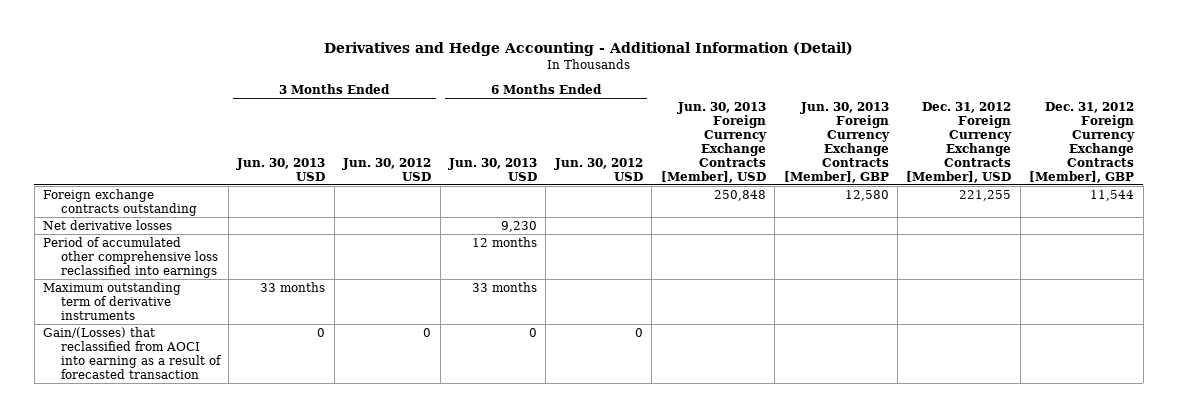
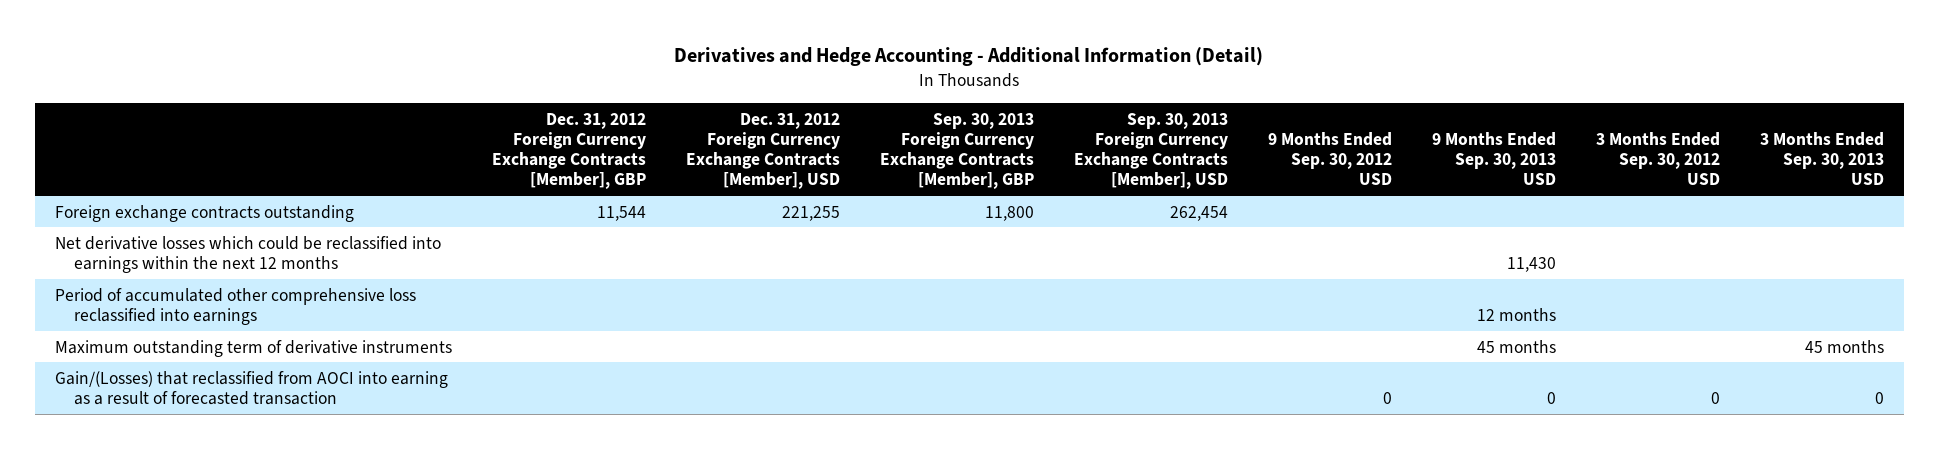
- | 3 Months Ended Jun. 30, 2013 USD | 3 Months Ended Jun. 30, 2012 USD | 6 Months Ended Jun. 30, 2013 USD | 6 Months Ended Jun. 30, 2012 USD | Jun. 30, 2013 Foreign Currency Exchange Contracts [Member], USD | Jun. 30, 2013 Foreign Currency Exchange Contracts [Member], GBP | Dec. 31, 2012 Foreign Currency Exchange Contracts [Member], USD | Dec. 31, 2012 Foreign Currency Exchange Contracts [Member], GBP
+ | Dec. 31, 2012 Foreign Currency Exchange Contracts [Member], GBP | Dec. 31, 2012 Foreign Currency Exchange Contracts [Member], USD | Sep. 30, 2013 Foreign Currency Exchange Contracts [Member], GBP | Sep. 30, 2013 Foreign Currency Exchange Contracts [Member], USD | 9 Months Ended Sep. 30, 2012 USD | 9 Months Ended Sep. 30, 2013 USD | 3 Months Ended Sep. 30, 2012 USD | 3 Months Ended Sep. 30, 2013 USD
- Net derivative losses | | | 9,230 | | | | |
+ Net derivative losses which could be reclassified into earnings within the next 12 months | | | | | | 11,430 | |

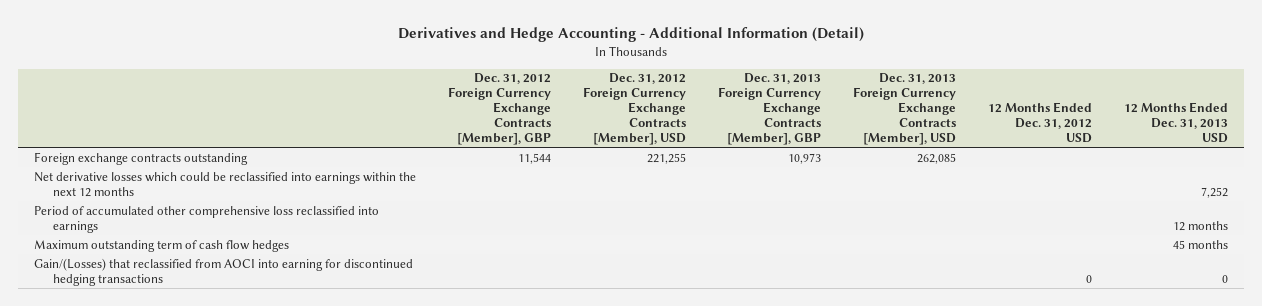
- | Dec. 31, 2012 Foreign Currency Exchange Contracts [Member], GBP | Dec. 31, 2012 Foreign Currency Exchange Contracts [Member], USD | Sep. 30, 2013 Foreign Currency Exchange Contracts [Member], GBP | Sep. 30, 2013 Foreign Currency Exchange Contracts [Member], USD | 9 Months Ended Sep. 30, 2012 USD | 9 Months Ended Sep. 30, 2013 USD | 3 Months Ended Sep. 30, 2012 USD | 3 Months Ended Sep. 30, 2013 USD
+ | Dec. 31, 2012 Foreign Currency Exchange Contracts [Member], GBP | Dec. 31, 2012 Foreign Currency Exchange Contracts [Member], USD | Dec. 31, 2013 Foreign Currency Exchange Contracts [Member], GBP | Dec. 31, 2013 Foreign Currency Exchange Contracts [Member], USD | 12 Months Ended Dec. 31, 2012 USD | 12 Months Ended Dec. 31, 2013 USD
- Maximum outstanding term of derivative instruments | | | | | | 45 months | | 45 months
- Gain/(Losses) that reclassified from AOCI into earning as a result of forecasted transaction | | | | | 0 | 0 | 0 | 0
+ Maximum outstanding term of cash flow hedges | | | | | | 45 months
+ Gain/(Losses) that reclassified from AOCI into earning for discontinued hedging transactions | | | | | 0 | 0

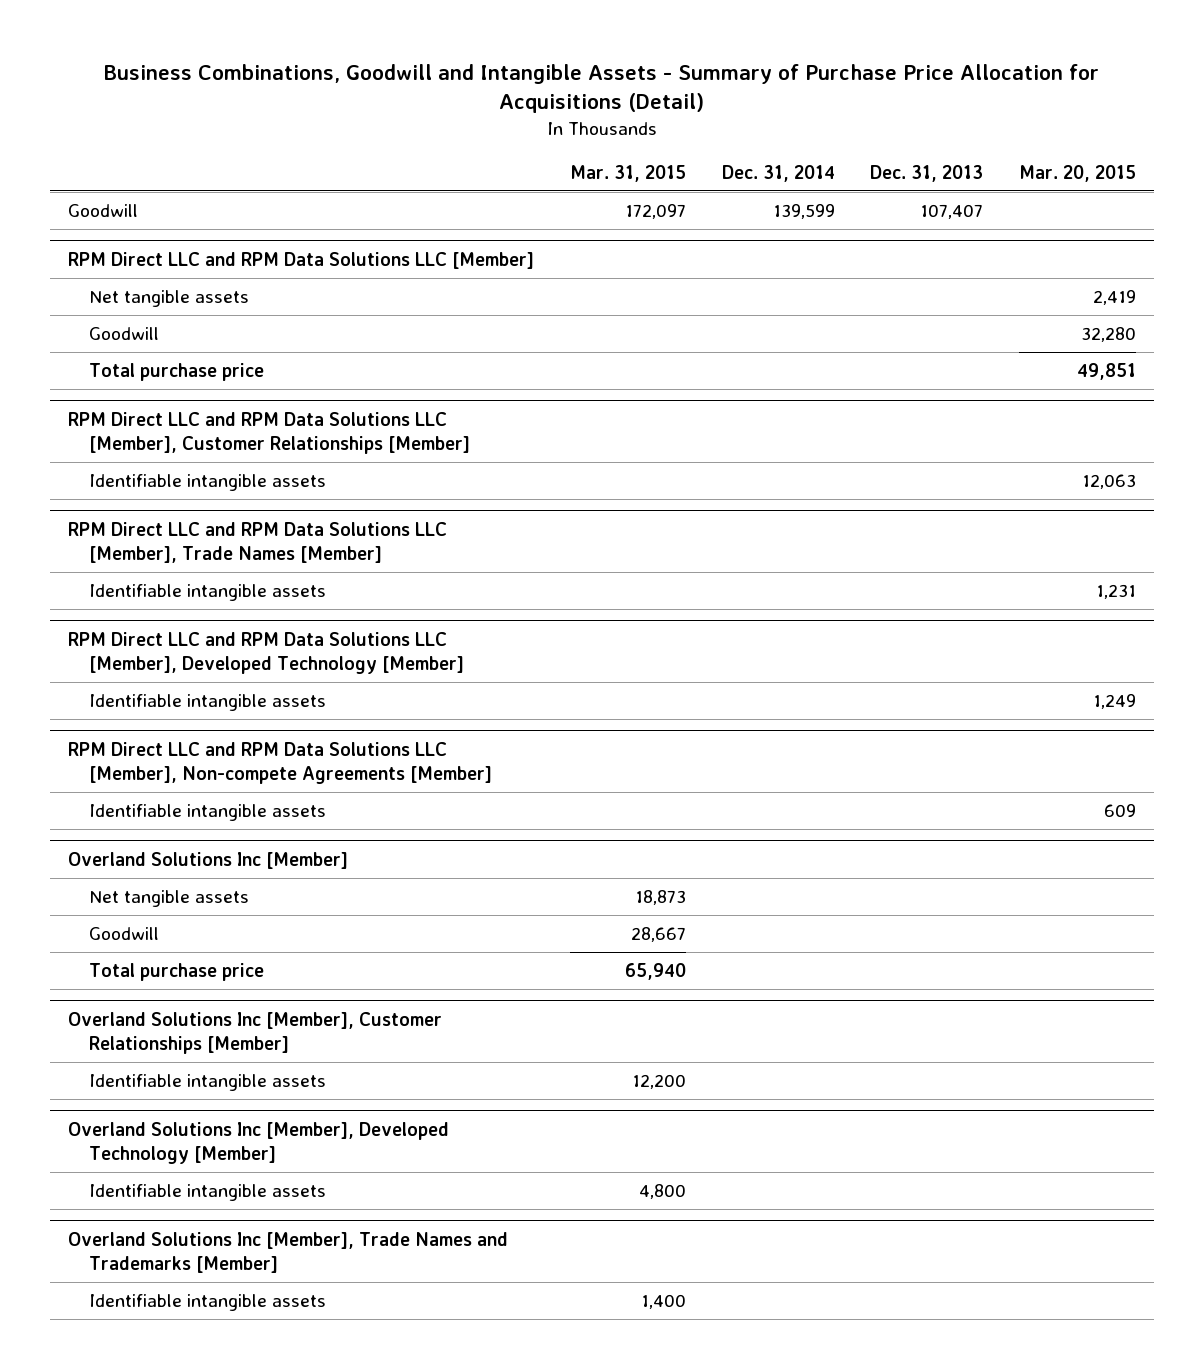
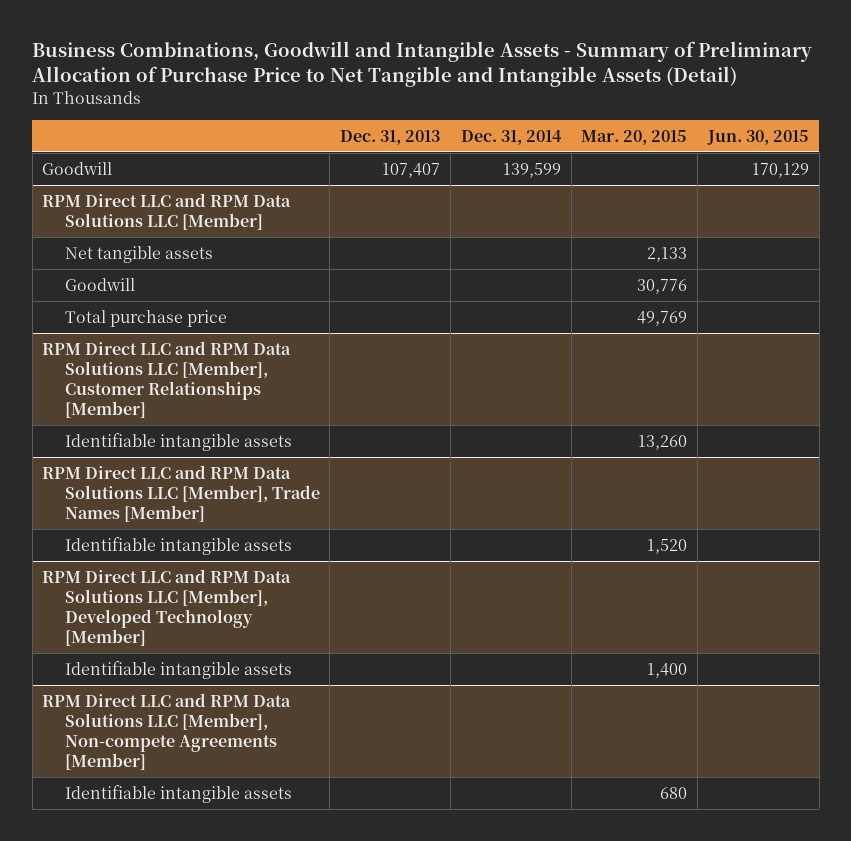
- Business Combinations, Goodwill and Intangible Assets - Summary of Purchase Price Allocation for Acquisitions (Detail)
+ Business Combinations, Goodwill and Intangible Assets - Summary of Preliminary Allocation of Purchase Price to Net Tangible and Intangible Assets (Detail)
- | Mar. 31, 2015 | Dec. 31, 2014 | Dec. 31, 2013 | Mar. 20, 2015
+ | Dec. 31, 2013 | Dec. 31, 2014 | Mar. 20, 2015 | Jun. 30, 2015
@ RPM Direct LLC and RPM Data Solutions LLC [Member]
- Net tangible assets | | | | 2,419
- Goodwill | | | | 32,280
- Total purchase price | | | | 49,851
+ Net tangible assets | | | 2,133 |
+ Goodwill | | | 30,776 |
+ Total purchase price | | | 49,769 |
@ RPM Direct LLC and RPM Data Solutions LLC [Member], Customer Relationships [Member]
- Identifiable intangible assets | | | | 12,063
+ Identifiable intangible assets | | | 13,260 |
@ RPM Direct LLC and RPM Data Solutions LLC [Member], Trade Names [Member]
- Identifiable intangible assets | | | | 1,231
+ Identifiable intangible assets | | | 1,520 |
@ RPM Direct LLC and RPM Data Solutions LLC [Member], Developed Technology [Member]
- Identifiable intangible assets | | | | 1,249
+ Identifiable intangible assets | | | 1,400 |
@ RPM Direct LLC and RPM Data Solutions LLC [Member], Non-compete Agreements [Member]
- Identifiable intangible assets | | | | 609
- Overland Solutions Inc [Member]
- Net tangible assets | 18,873 | | |
- Goodwill | 28,667 | | |
- Total purchase price | 65,940 | | |
- Overland Solutions Inc [Member], Customer Relationships [Member]
- Identifiable intangible assets | 12,200 | | |
- Overland Solutions Inc [Member], Developed Technology [Member]
- Identifiable intangible assets | 4,800 | | |
- Overland Solutions Inc [Member], Trade Names and Trademarks [Member]
- Identifiable intangible assets | 1,400 | | |
@ RPM Direct LLC and RPM Data Solutions LLC [Member], Non-compete Agreements [Member]
+ Identifiable intangible assets | | | 680 |

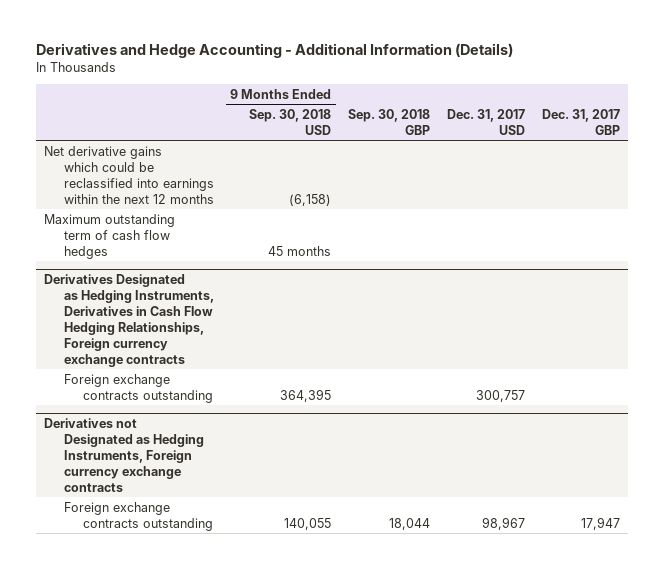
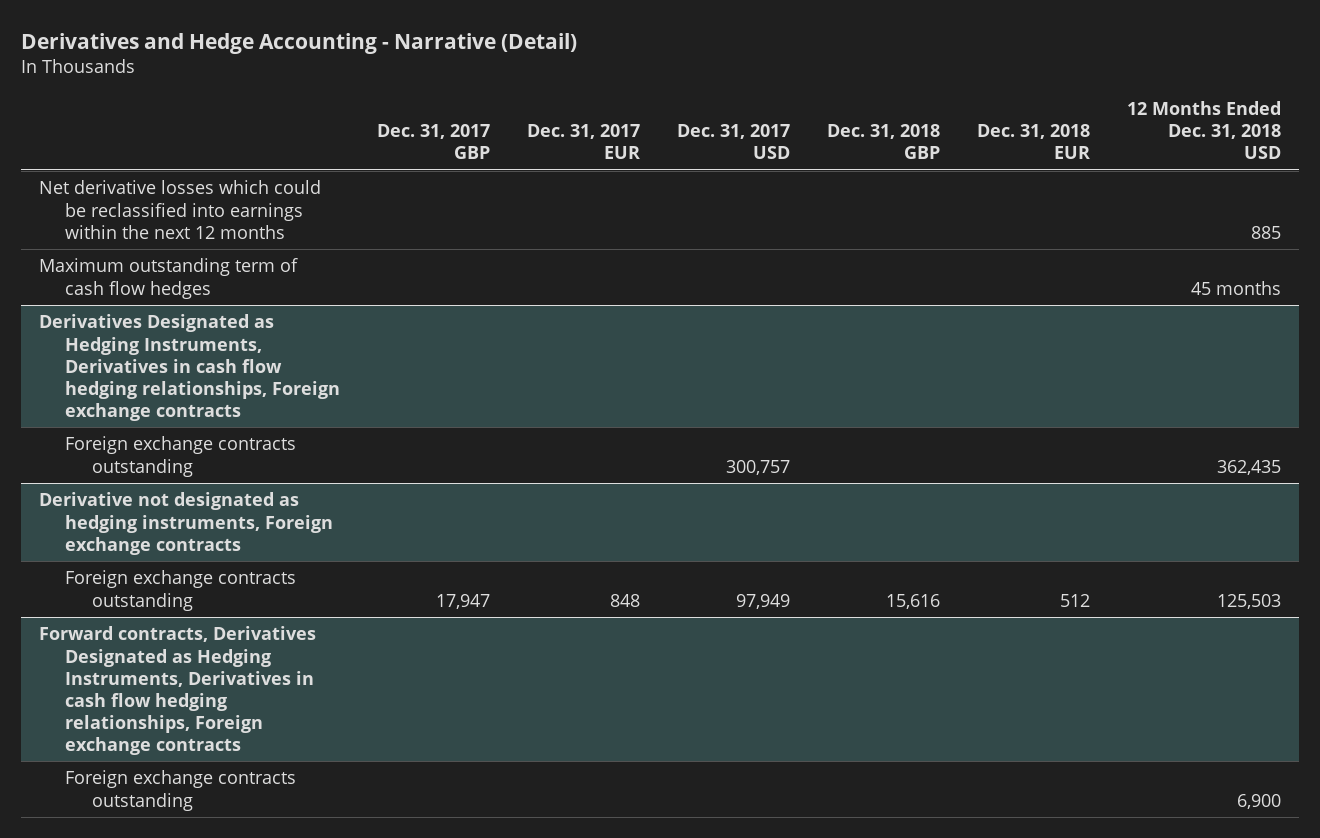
- Derivatives and Hedge Accounting - Additional Information (Details)
+ Derivatives and Hedge Accounting - Narrative (Detail)
- | 9 Months Ended Sep. 30, 2018 USD | Sep. 30, 2018 GBP | Dec. 31, 2017 USD | Dec. 31, 2017 GBP
+ | Dec. 31, 2017 GBP | Dec. 31, 2017 EUR | Dec. 31, 2017 USD | Dec. 31, 2018 GBP | Dec. 31, 2018 EUR | 12 Months Ended Dec. 31, 2018 USD
- Net derivative gains which could be reclassified into earnings within the next 12 months | (6,158) | | |
+ Net derivative losses which could be reclassified into earnings within the next 12 months | | | | | | 885
- Derivatives Designated as Hedging Instruments, Derivatives in Cash Flow Hedging Relationships, Foreign currency exchange contracts
+ Derivatives Designated as Hedging Instruments, Derivatives in cash flow hedging relationships, Foreign exchange contracts
- Derivatives not Designated as Hedging Instruments, Foreign currency exchange contracts
- Foreign exchange contracts outstanding | 140,055 | 18,044 | 98,967 | 17,947
+ Derivative not designated as hedging instruments, Foreign exchange contracts
+ Foreign exchange contracts outstanding | 17,947 | 848 | 97,949 | 15,616 | 512 | 125,503
+ Forward contracts, Derivatives Designated as Hedging Instruments, Derivatives in cash flow hedging relationships, Foreign exchange contracts
+ Foreign exchange contracts outstanding | | | | | | 6,900

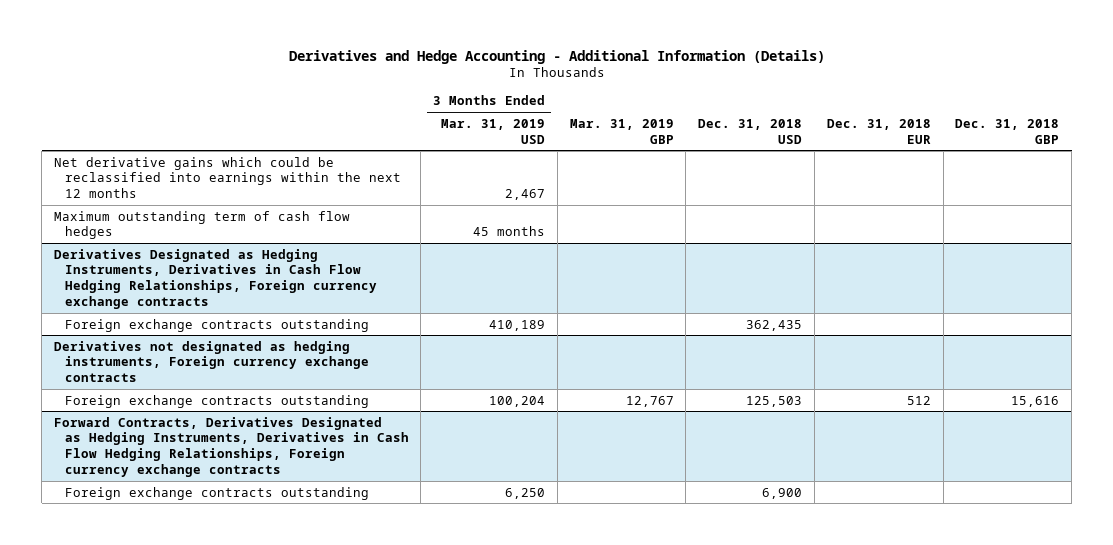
- Derivatives and Hedge Accounting - Narrative (Detail)
+ Derivatives and Hedge Accounting - Additional Information (Details)
- | Dec. 31, 2017 GBP | Dec. 31, 2017 EUR | Dec. 31, 2017 USD | Dec. 31, 2018 GBP | Dec. 31, 2018 EUR | 12 Months Ended Dec. 31, 2018 USD
+ | 3 Months Ended Mar. 31, 2019 USD | Mar. 31, 2019 GBP | Dec. 31, 2018 USD | Dec. 31, 2018 EUR | Dec. 31, 2018 GBP
- Net derivative losses which could be reclassified into earnings within the next 12 months | | | | | | 885
+ Net derivative gains which could be reclassified into earnings within the next 12 months | 2,467 | | | |
- Derivatives Designated as Hedging Instruments, Derivatives in cash flow hedging relationships, Foreign exchange contracts
+ Derivatives Designated as Hedging Instruments, Derivatives in Cash Flow Hedging Relationships, Foreign currency exchange contracts
- Derivative not designated as hedging instruments, Foreign exchange contracts
+ Derivatives not designated as hedging instruments, Foreign currency exchange contracts
- Forward contracts, Derivatives Designated as Hedging Instruments, Derivatives in cash flow hedging relationships, Foreign exchange contracts
+ Forward Contracts, Derivatives Designated as Hedging Instruments, Derivatives in Cash Flow Hedging Relationships, Foreign currency exchange contracts

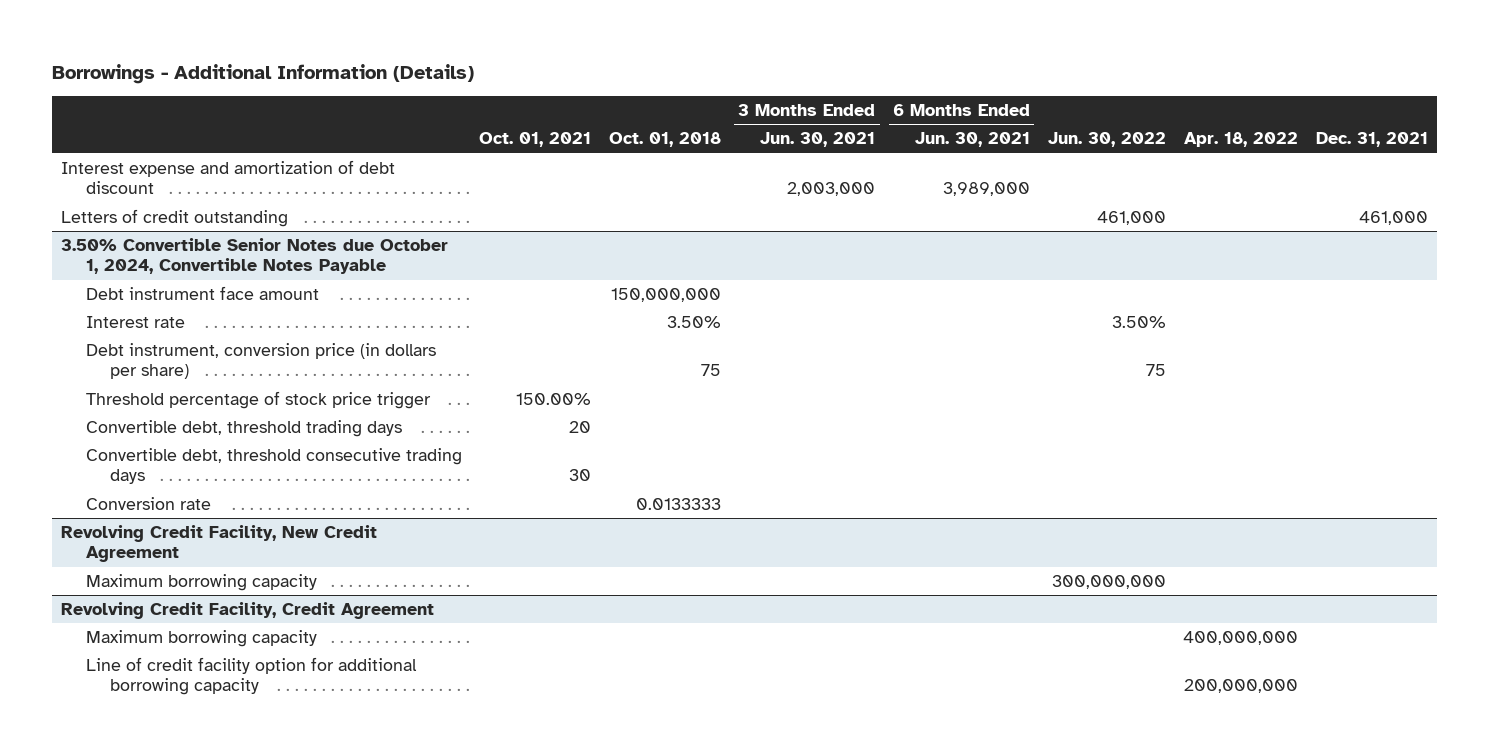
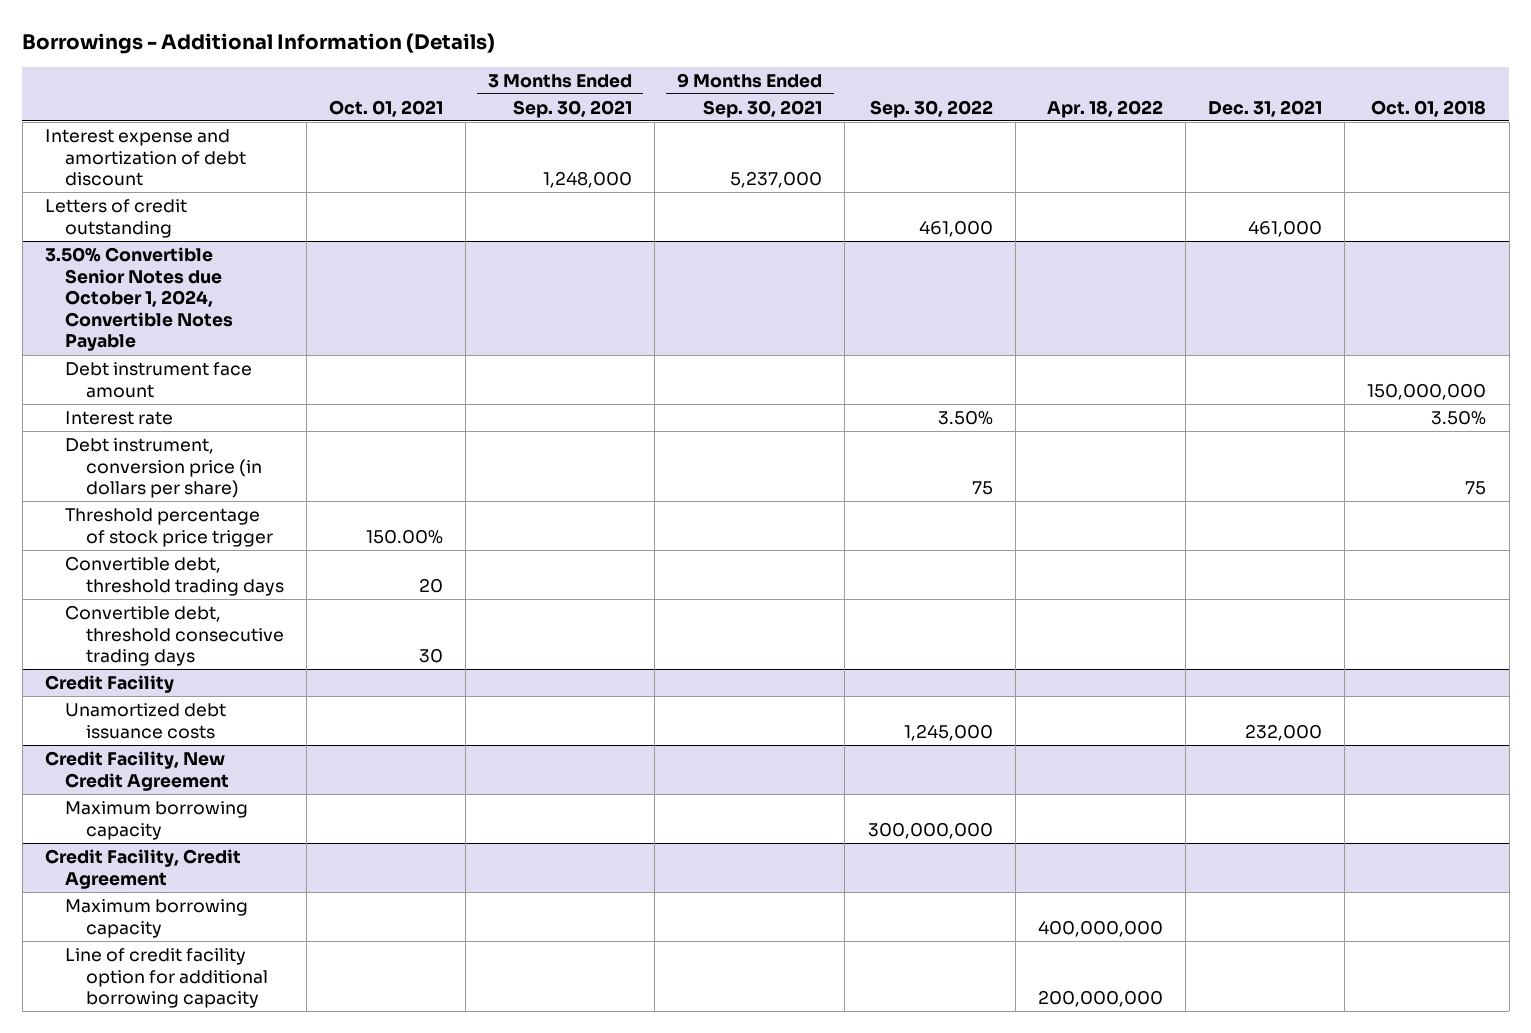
- | Oct. 01, 2021 | Oct. 01, 2018 | 3 Months Ended Jun. 30, 2021 | 6 Months Ended Jun. 30, 2021 | Jun. 30, 2022 | Apr. 18, 2022 | Dec. 31, 2021
+ | Oct. 01, 2021 | 3 Months Ended Sep. 30, 2021 | 9 Months Ended Sep. 30, 2021 | Sep. 30, 2022 | Apr. 18, 2022 | Dec. 31, 2021 | Oct. 01, 2018
@ 3.50% Convertible Senior Notes due October 1, 2024, Convertible Notes Payable
- Conversion rate | | 0.0133333 | | | | |
- Revolving Credit Facility, New Credit Agreement
+ Credit Facility
+ Unamortized debt issuance costs | | | | 1,245,000 | | 232,000 |
+ Credit Facility, New Credit Agreement
- Revolving Credit Facility, Credit Agreement
+ Credit Facility, Credit Agreement

